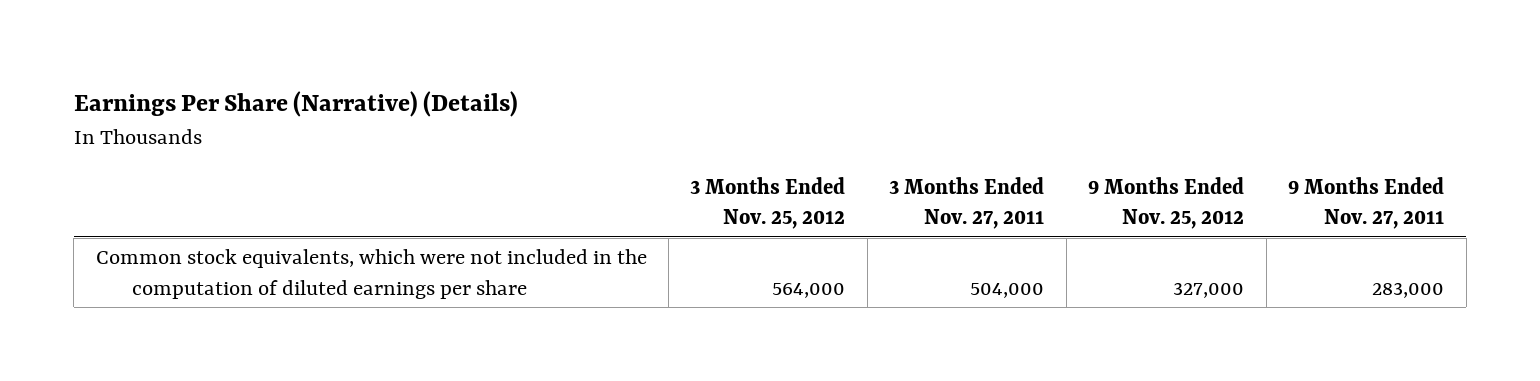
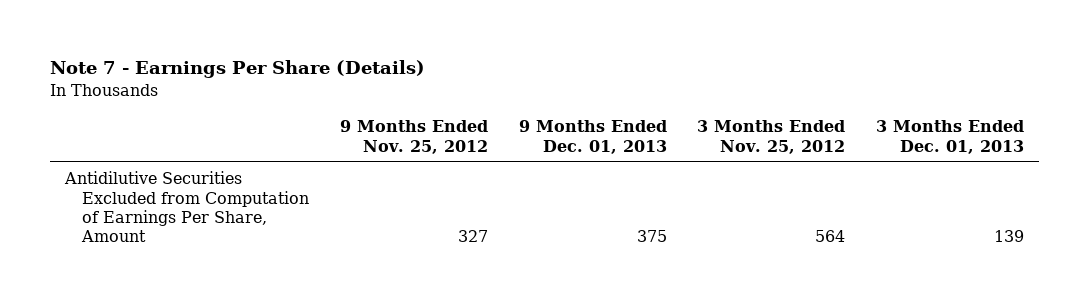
- Earnings Per Share (Narrative) (Details)
+ Note 7 - Earnings Per Share (Details)
- | 3 Months Ended Nov. 25, 2012 | 3 Months Ended Nov. 27, 2011 | 9 Months Ended Nov. 25, 2012 | 9 Months Ended Nov. 27, 2011
+ | 9 Months Ended Nov. 25, 2012 | 9 Months Ended Dec. 01, 2013 | 3 Months Ended Nov. 25, 2012 | 3 Months Ended Dec. 01, 2013
- Common stock equivalents, which were not included in the computation of diluted earnings per share | 564,000 | 504,000 | 327,000 | 283,000
+ Antidilutive Securities Excluded from Computation of Earnings Per Share, Amount | 327 | 375 | 564 | 139

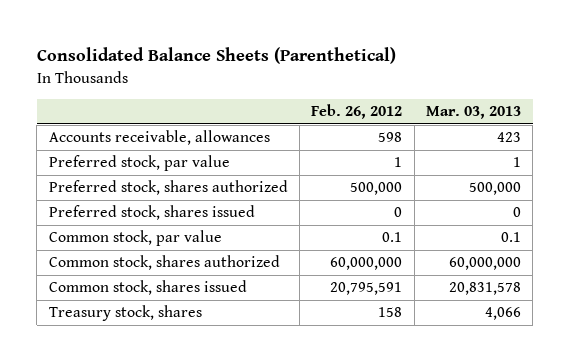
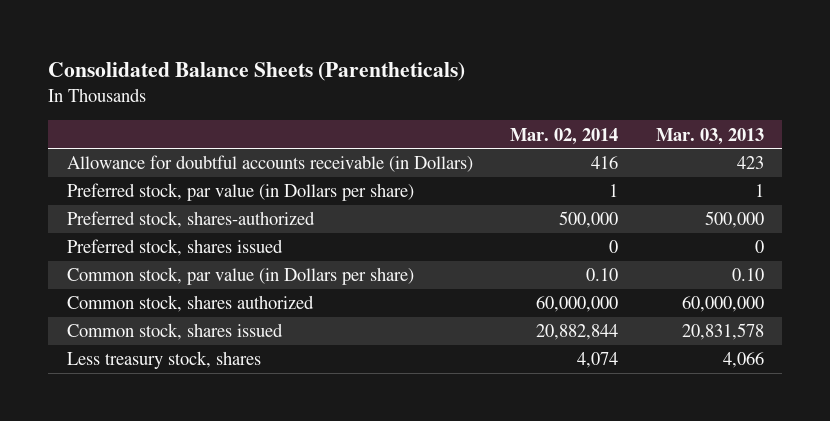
- Consolidated Balance Sheets (Parenthetical)
+ Consolidated Balance Sheets (Parentheticals)
- | Feb. 26, 2012 | Mar. 03, 2013
+ | Mar. 02, 2014 | Mar. 03, 2013
- Accounts receivable, allowances | 598 | 423
- Preferred stock, par value | 1 | 1
- Preferred stock, shares authorized | 500,000 | 500,000
+ Allowance for doubtful accounts receivable (in Dollars) | 416 | 423
+ Preferred stock, par value (in Dollars per share) | 1 | 1
+ Preferred stock, shares-authorized | 500,000 | 500,000
- Common stock, par value | 0.1 | 0.1
+ Common stock, par value (in Dollars per share) | 0.10 | 0.10
- Treasury stock, shares | 158 | 4,066
+ Less treasury stock, shares | 4,074 | 4,066

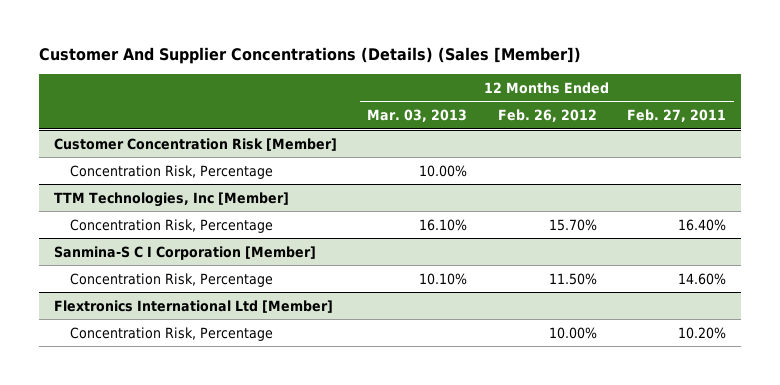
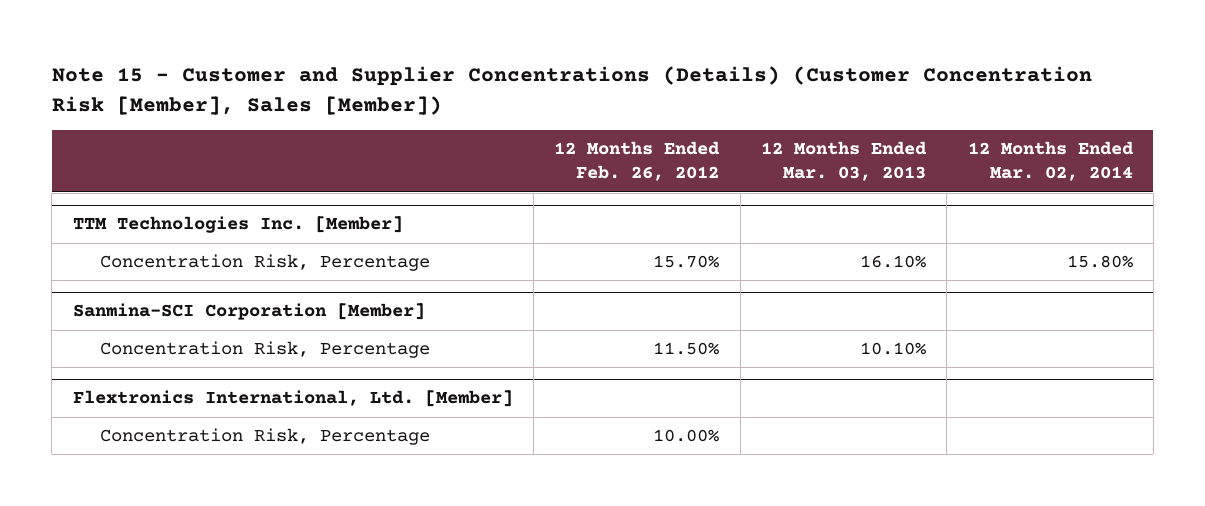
- Customer And Supplier Concentrations (Details) (Sales [Member])
+ Note 15 - Customer and Supplier Concentrations (Details) (Customer Concentration Risk [Member], Sales [Member])
- | 12 Months Ended Mar. 03, 2013 | 12 Months Ended Feb. 26, 2012 | 12 Months Ended Feb. 27, 2011
+ | 12 Months Ended Feb. 26, 2012 | 12 Months Ended Mar. 03, 2013 | 12 Months Ended Mar. 02, 2014
- Customer Concentration Risk [Member]
- Concentration Risk, Percentage | 10.00% | |
- TTM Technologies, Inc [Member]
+ TTM Technologies Inc. [Member]
- Sanmina-S C I Corporation [Member]
+ Sanmina-SCI Corporation [Member]
- Flextronics International Ltd [Member]
+ Flextronics International, Ltd. [Member]

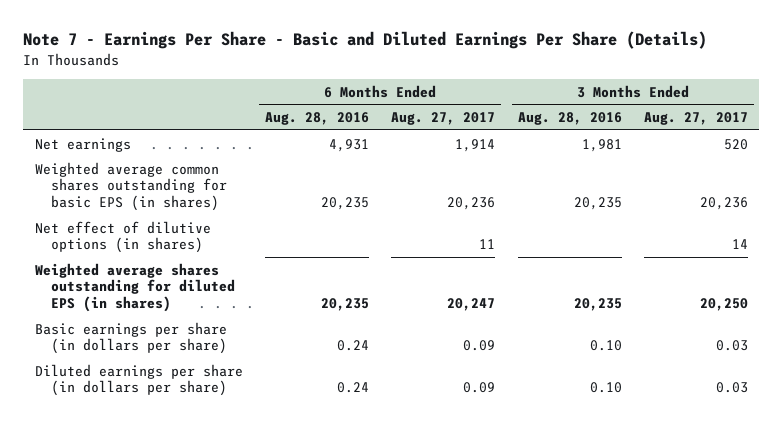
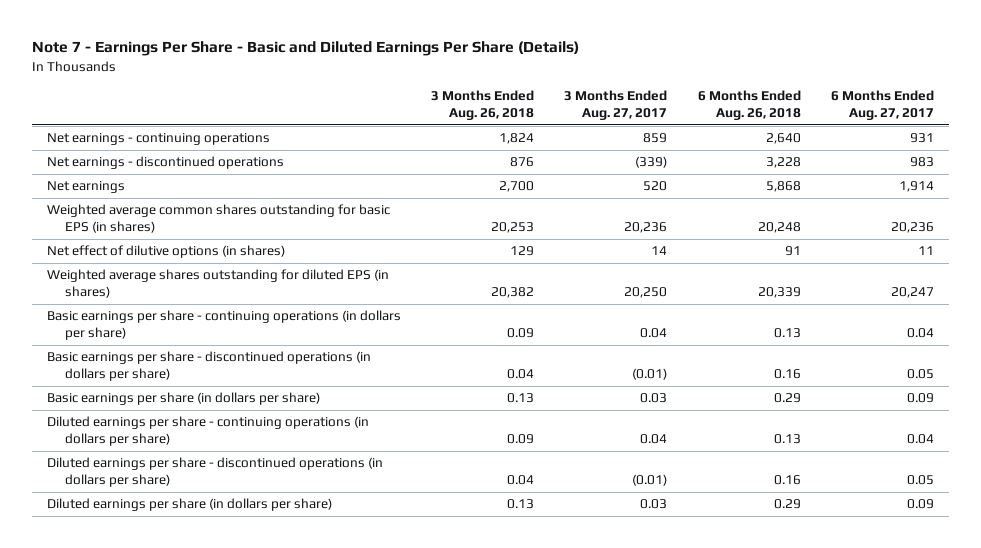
- | 6 Months Ended Aug. 28, 2016 | 6 Months Ended Aug. 27, 2017 | 3 Months Ended Aug. 28, 2016 | 3 Months Ended Aug. 27, 2017
+ | 3 Months Ended Aug. 26, 2018 | 3 Months Ended Aug. 27, 2017 | 6 Months Ended Aug. 26, 2018 | 6 Months Ended Aug. 27, 2017
+ Net earnings - continuing operations | 1,824 | 859 | 2,640 | 931
+ Net earnings - discontinued operations | 876 | (339) | 3,228 | 983
+ Basic earnings per share - continuing operations (in dollars per share) | 0.09 | 0.04 | 0.13 | 0.04
+ Basic earnings per share - discontinued operations (in dollars per share) | 0.04 | (0.01) | 0.16 | 0.05
+ Diluted earnings per share - continuing operations (in dollars per share) | 0.09 | 0.04 | 0.13 | 0.04
+ Diluted earnings per share - discontinued operations (in dollars per share) | 0.04 | (0.01) | 0.16 | 0.05

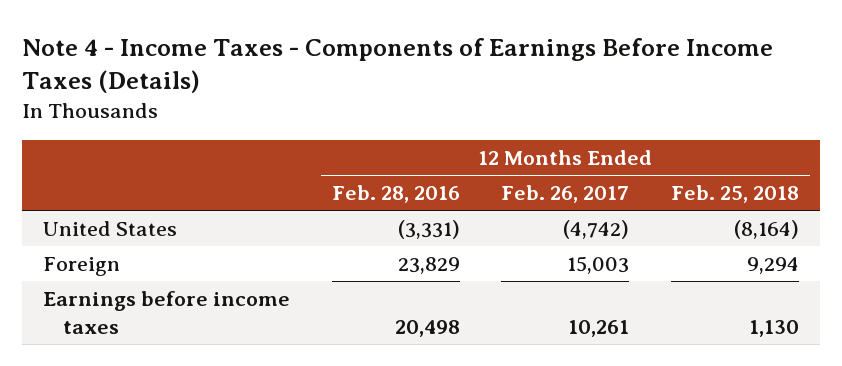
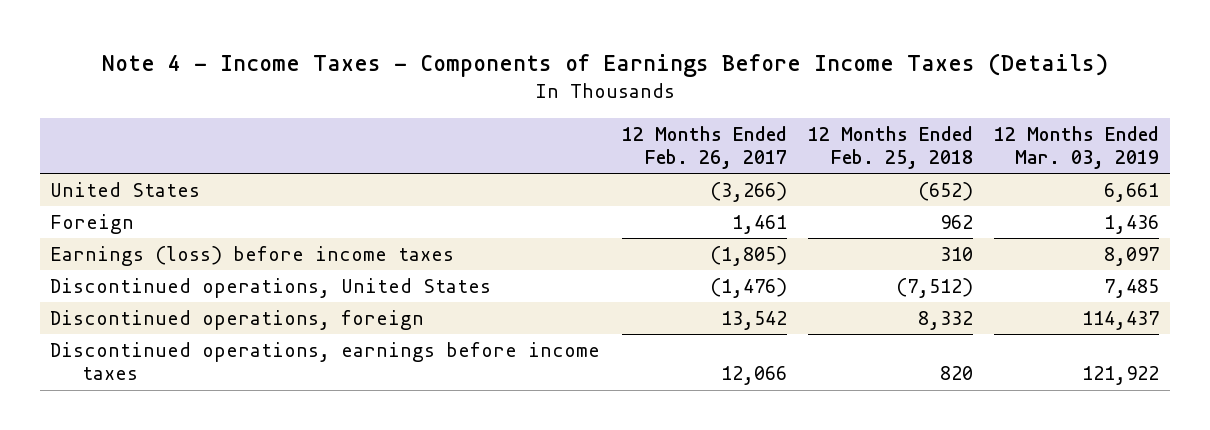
- | 12 Months Ended Feb. 28, 2016 | 12 Months Ended Feb. 26, 2017 | 12 Months Ended Feb. 25, 2018
+ | 12 Months Ended Feb. 26, 2017 | 12 Months Ended Feb. 25, 2018 | 12 Months Ended Mar. 03, 2019
- United States | (3,331) | (4,742) | (8,164)
- Foreign | 23,829 | 15,003 | 9,294
- Earnings before income taxes | 20,498 | 10,261 | 1,130
+ United States | (3,266) | (652) | 6,661
+ Foreign | 1,461 | 962 | 1,436
+ Earnings (loss) before income taxes | (1,805) | 310 | 8,097
+ Discontinued operations, United States | (1,476) | (7,512) | 7,485
+ Discontinued operations, foreign | 13,542 | 8,332 | 114,437
+ Discontinued operations, earnings before income taxes | 12,066 | 820 | 121,922

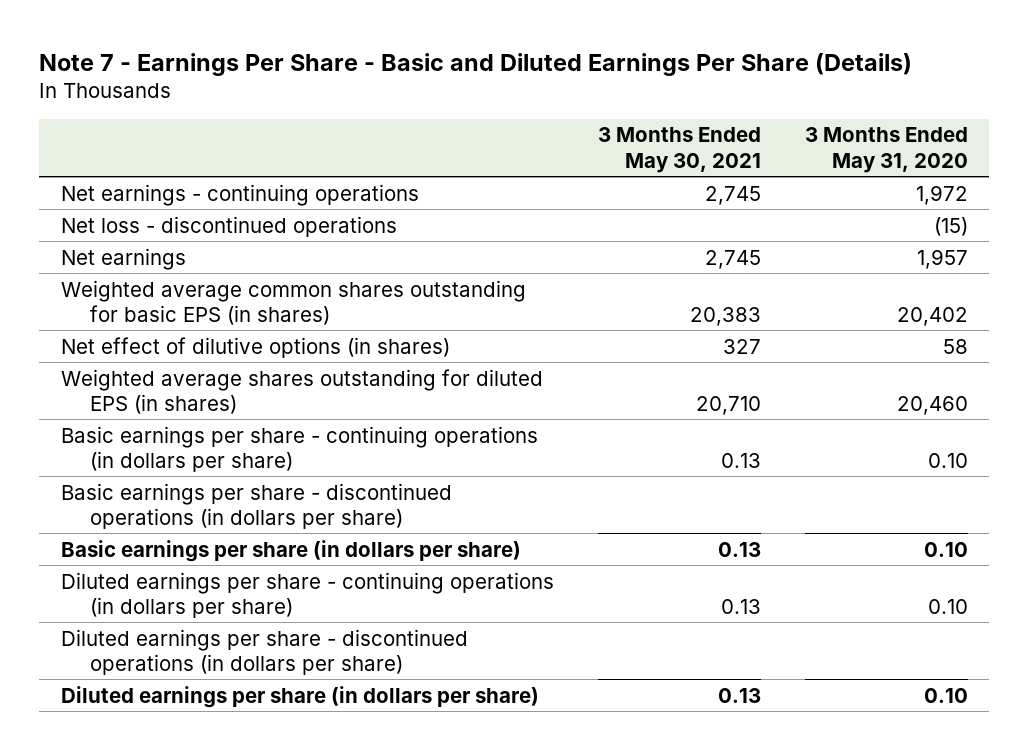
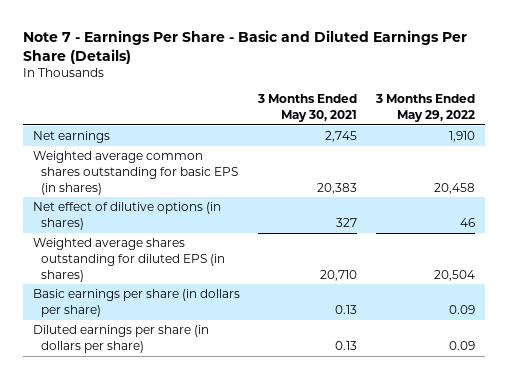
- | 3 Months Ended May 30, 2021 | 3 Months Ended May 31, 2020
+ | 3 Months Ended May 30, 2021 | 3 Months Ended May 29, 2022
- Net earnings - continuing operations | 2,745 | 1,972
- Net loss - discontinued operations | | (15)
- Basic earnings per share - continuing operations (in dollars per share) | 0.13 | 0.10
- Basic earnings per share - discontinued operations (in dollars per share)
- Diluted earnings per share - continuing operations (in dollars per share) | 0.13 | 0.10
- Diluted earnings per share - discontinued operations (in dollars per share)

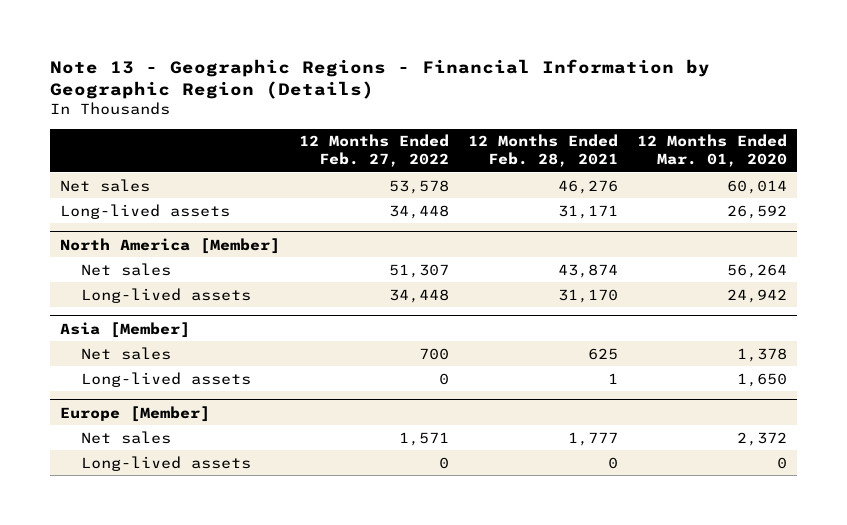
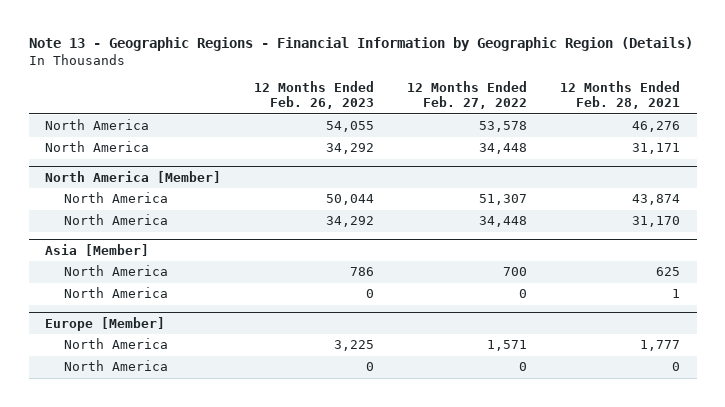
- | 12 Months Ended Feb. 27, 2022 | 12 Months Ended Feb. 28, 2021 | 12 Months Ended Mar. 01, 2020
+ | 12 Months Ended Feb. 26, 2023 | 12 Months Ended Feb. 27, 2022 | 12 Months Ended Feb. 28, 2021
- Net sales | 53,578 | 46,276 | 60,014
- Long-lived assets | 34,448 | 31,171 | 26,592
+ North America | 54,055 | 53,578 | 46,276
+ North America | 34,292 | 34,448 | 31,171
@ North America [Member]
- Net sales | 51,307 | 43,874 | 56,264
- Long-lived assets | 34,448 | 31,170 | 24,942
+ North America | 50,044 | 51,307 | 43,874
+ North America | 34,292 | 34,448 | 31,170
@ Asia [Member]
- Net sales | 700 | 625 | 1,378
- Long-lived assets | 0 | 1 | 1,650
+ North America | 786 | 700 | 625
+ North America | 0 | 0 | 1
@ Europe [Member]
- Net sales | 1,571 | 1,777 | 2,372
- Long-lived assets | 0 | 0 | 0
+ North America | 3,225 | 1,571 | 1,777
+ North America | 0 | 0 | 0

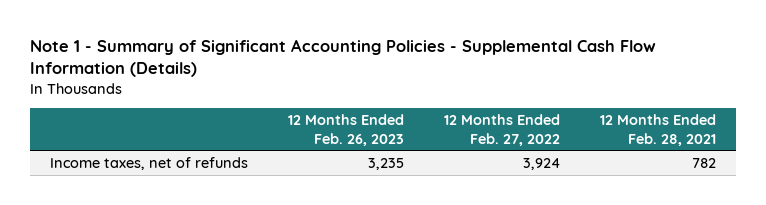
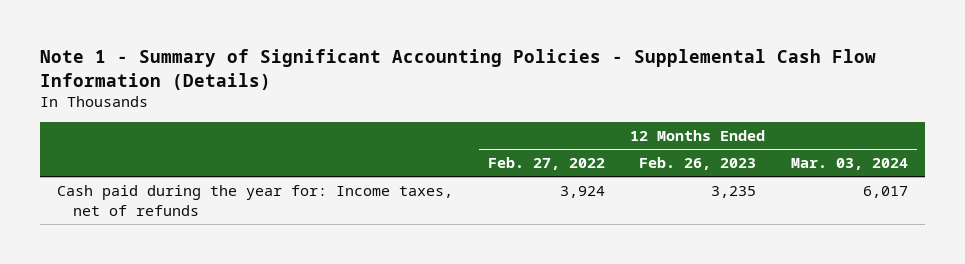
- | 12 Months Ended Feb. 26, 2023 | 12 Months Ended Feb. 27, 2022 | 12 Months Ended Feb. 28, 2021
+ | 12 Months Ended Feb. 27, 2022 | 12 Months Ended Feb. 26, 2023 | 12 Months Ended Mar. 03, 2024
- Income taxes, net of refunds | 3,235 | 3,924 | 782
+ Cash paid during the year for: Income taxes, net of refunds | 3,924 | 3,235 | 6,017

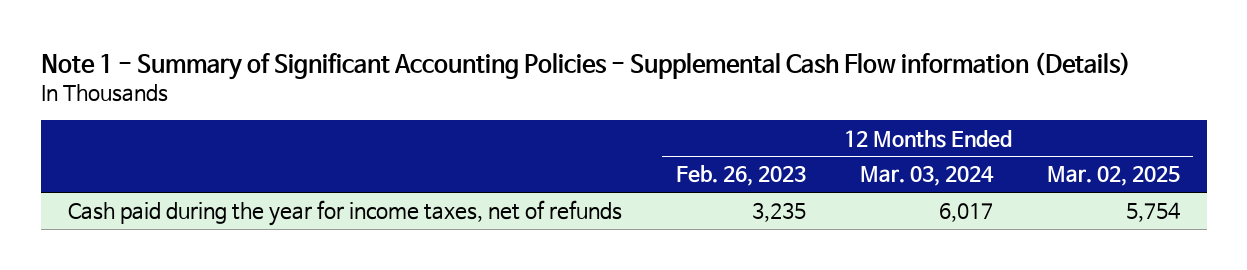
- Note 1 - Summary of Significant Accounting Policies - Supplemental Cash Flow Information (Details)
+ Note 1 - Summary of Significant Accounting Policies - Supplemental Cash Flow information (Details)
- | 12 Months Ended Feb. 27, 2022 | 12 Months Ended Feb. 26, 2023 | 12 Months Ended Mar. 03, 2024
+ | 12 Months Ended Feb. 26, 2023 | 12 Months Ended Mar. 03, 2024 | 12 Months Ended Mar. 02, 2025
- Cash paid during the year for: Income taxes, net of refunds | 3,924 | 3,235 | 6,017
+ Cash paid during the year for income taxes, net of refunds | 3,235 | 6,017 | 5,754

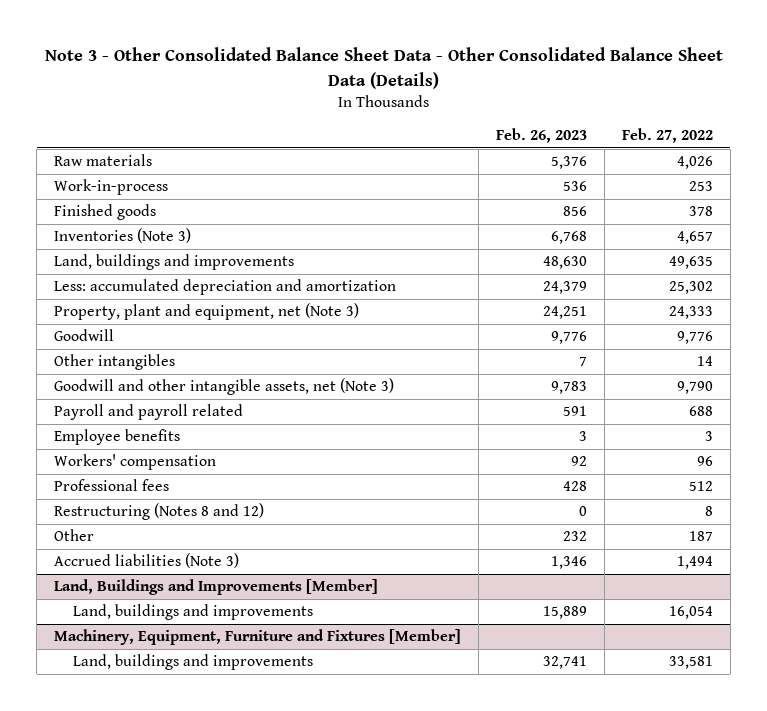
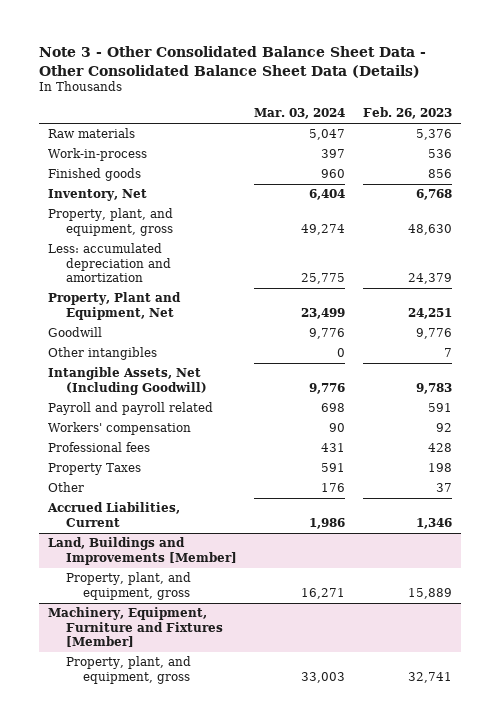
- | Feb. 26, 2023 | Feb. 27, 2022
+ | Mar. 03, 2024 | Feb. 26, 2023
- Inventories (Note 3) | 6,768 | 4,657
- Land, buildings and improvements | 48,630 | 49,635
+ Inventory, Net | 6,404 | 6,768
+ Property, plant, and equipment, gross | 49,274 | 48,630
- Property, plant and equipment, net (Note 3) | 24,251 | 24,333
+ Property, Plant and Equipment, Net | 23,499 | 24,251
- Goodwill and other intangible assets, net (Note 3) | 9,783 | 9,790
+ Intangible Assets, Net (Including Goodwill) | 9,776 | 9,783
- Employee benefits | 3 | 3
- Restructuring (Notes 8 and 12) | 0 | 8
- Other | 232 | 187
- Accrued liabilities (Note 3) | 1,346 | 1,494
+ Property Taxes | 591 | 198
+ Other | 176 | 37
+ Accrued Liabilities, Current | 1,986 | 1,346
@ Land, Buildings and Improvements [Member]
- Land, buildings and improvements | 15,889 | 16,054
+ Property, plant, and equipment, gross | 16,271 | 15,889
@ Machinery, Equipment, Furniture and Fixtures [Member]
- Land, buildings and improvements | 32,741 | 33,581
+ Property, plant, and equipment, gross | 33,003 | 32,741

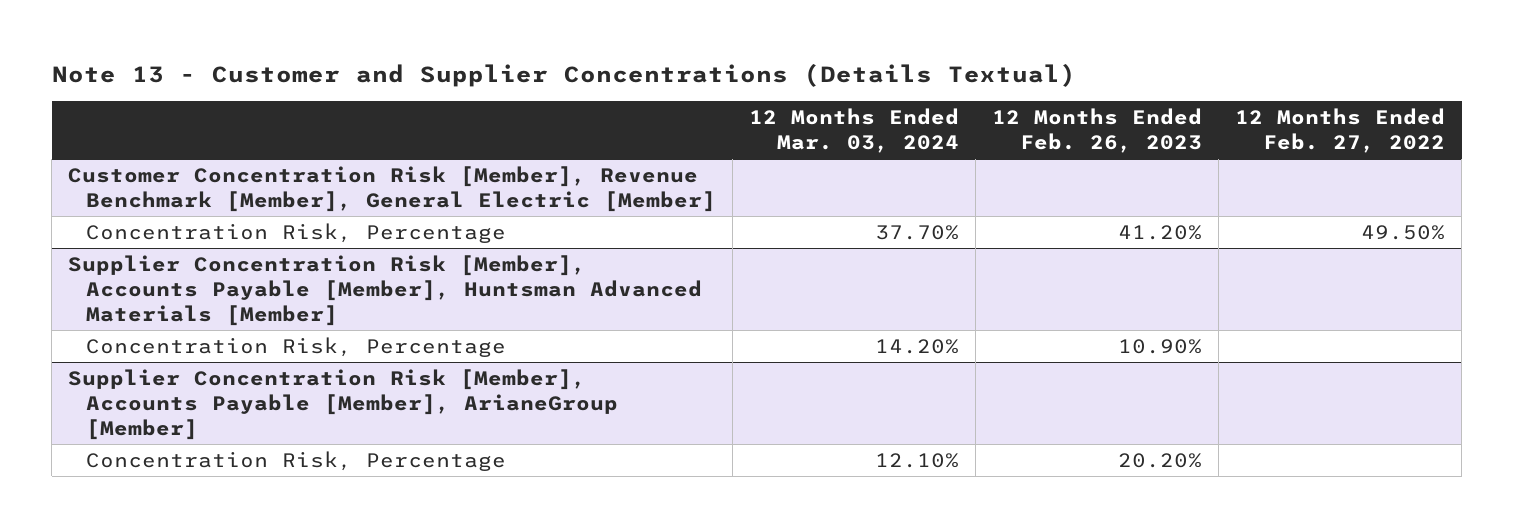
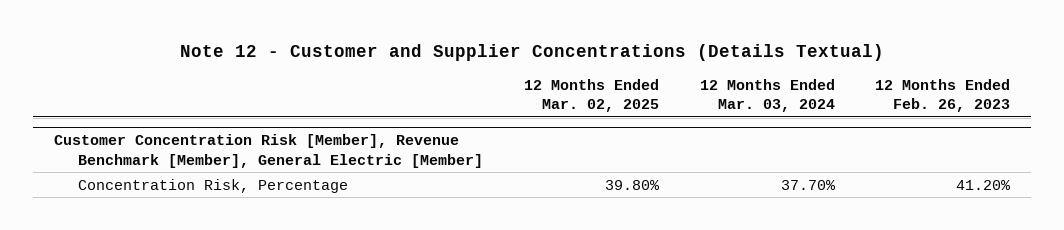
- Note 13 - Customer and Supplier Concentrations (Details Textual)
+ Note 12 - Customer and Supplier Concentrations (Details Textual)
- | 12 Months Ended Mar. 03, 2024 | 12 Months Ended Feb. 26, 2023 | 12 Months Ended Feb. 27, 2022
+ | 12 Months Ended Mar. 02, 2025 | 12 Months Ended Mar. 03, 2024 | 12 Months Ended Feb. 26, 2023
- Supplier Concentration Risk [Member], Accounts Payable [Member], Huntsman Advanced Materials [Member]
- Concentration Risk, Percentage | 14.20% | 10.90% |
- Supplier Concentration Risk [Member], Accounts Payable [Member], ArianeGroup [Member]
- Concentration Risk, Percentage | 12.10% | 20.20% |

